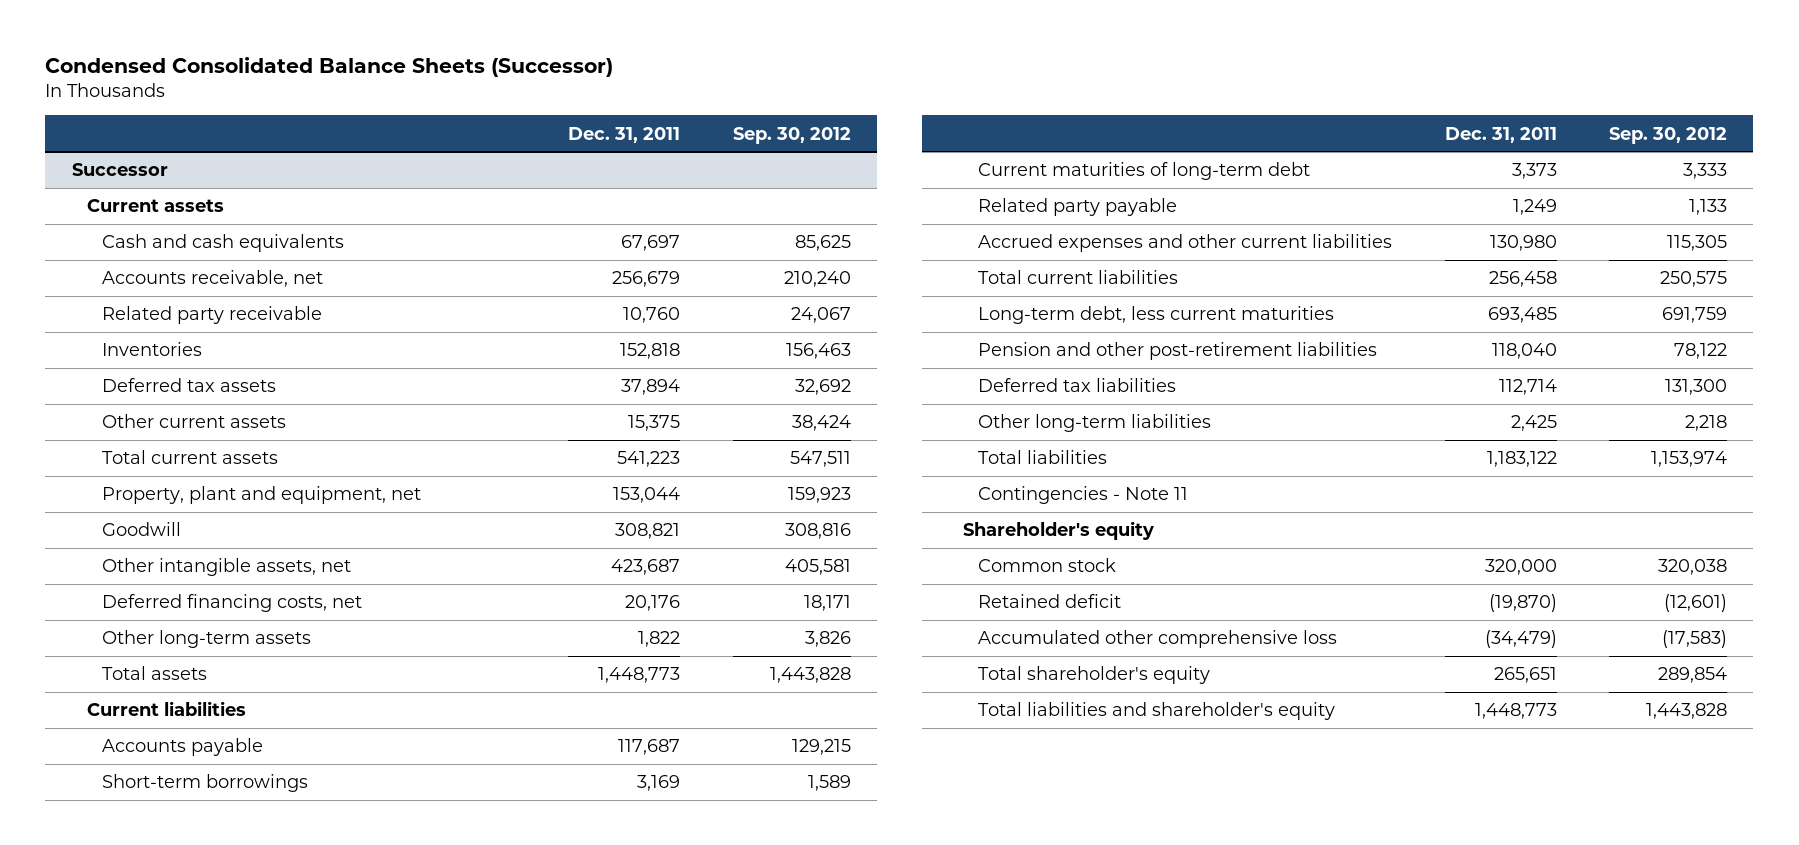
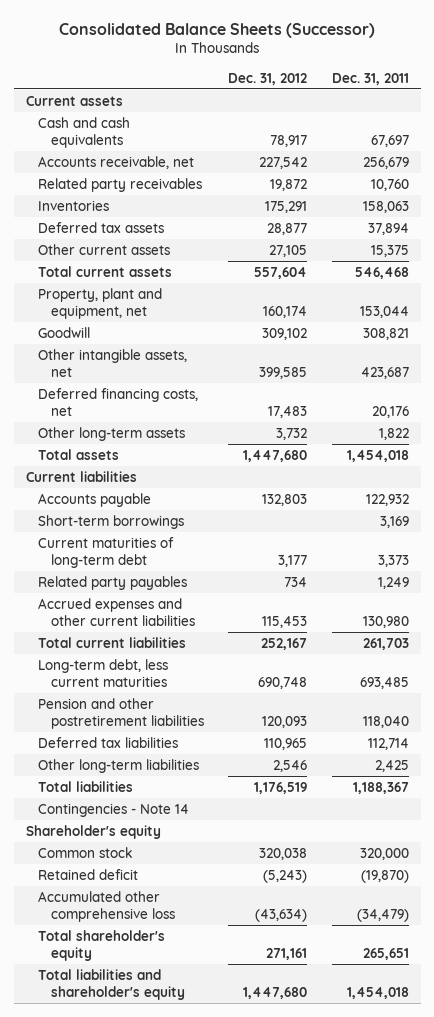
- Condensed Consolidated Balance Sheets (Successor)
+ Consolidated Balance Sheets (Successor)
- | Dec. 31, 2011 | Sep. 30, 2012
+ | Dec. 31, 2012 | Dec. 31, 2011
- Successor
- Related party receivable | 10,760 | 24,067
- Inventories | 152,818 | 156,463
+ Related party receivables | 19,872 | 10,760
+ Inventories | 175,291 | 158,063
- Total current assets | 541,223 | 547,511
+ Total current assets | 557,604 | 546,468
- Total assets | 1,448,773 | 1,443,828
+ Total assets | 1,447,680 | 1,454,018
- Accounts payable | 117,687 | 129,215
+ Accounts payable | 132,803 | 122,932
- Related party payable | 1,249 | 1,133
+ Related party payables | 734 | 1,249
- Total current liabilities | 256,458 | 250,575
+ Total current liabilities | 252,167 | 261,703
- Pension and other post-retirement liabilities | 118,040 | 78,122
+ Pension and other postretirement liabilities | 120,093 | 118,040
- Total liabilities | 1,183,122 | 1,153,974
- Contingencies - Note 11
+ Total liabilities | 1,176,519 | 1,188,367
+ Contingencies - Note 14
- Total liabilities and shareholder's equity | 1,448,773 | 1,443,828
+ Total liabilities and shareholder's equity | 1,447,680 | 1,454,018

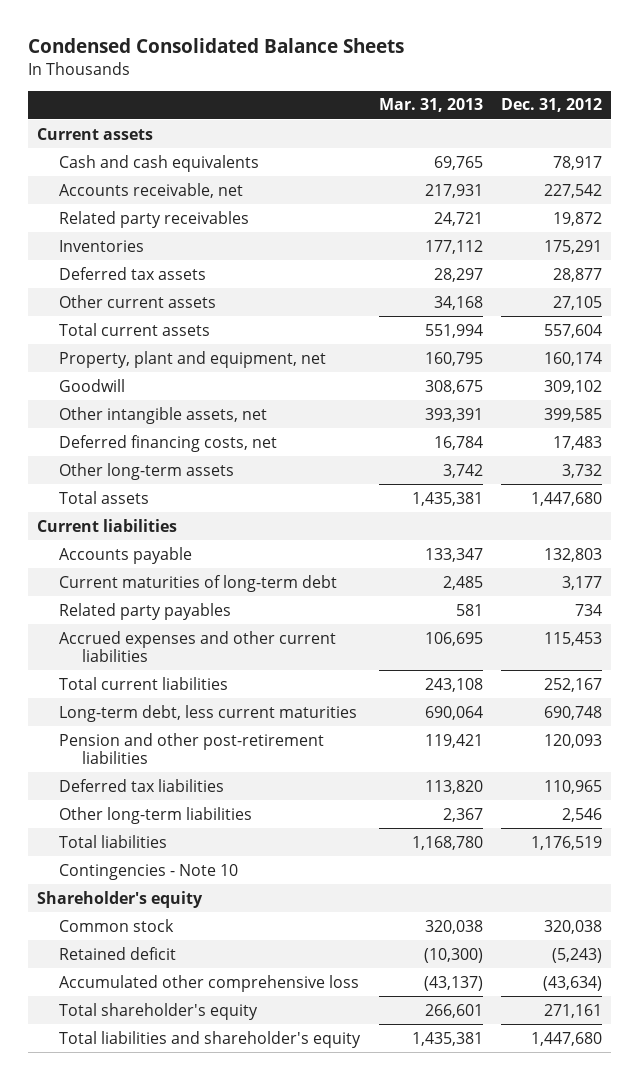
- Consolidated Balance Sheets (Successor)
+ Condensed Consolidated Balance Sheets
- | Dec. 31, 2012 | Dec. 31, 2011
+ | Mar. 31, 2013 | Dec. 31, 2012
- Short-term borrowings | | 3,169
- Pension and other postretirement liabilities | 120,093 | 118,040
+ Pension and other post-retirement liabilities | 119,421 | 120,093
- Contingencies - Note 14
+ Contingencies - Note 10

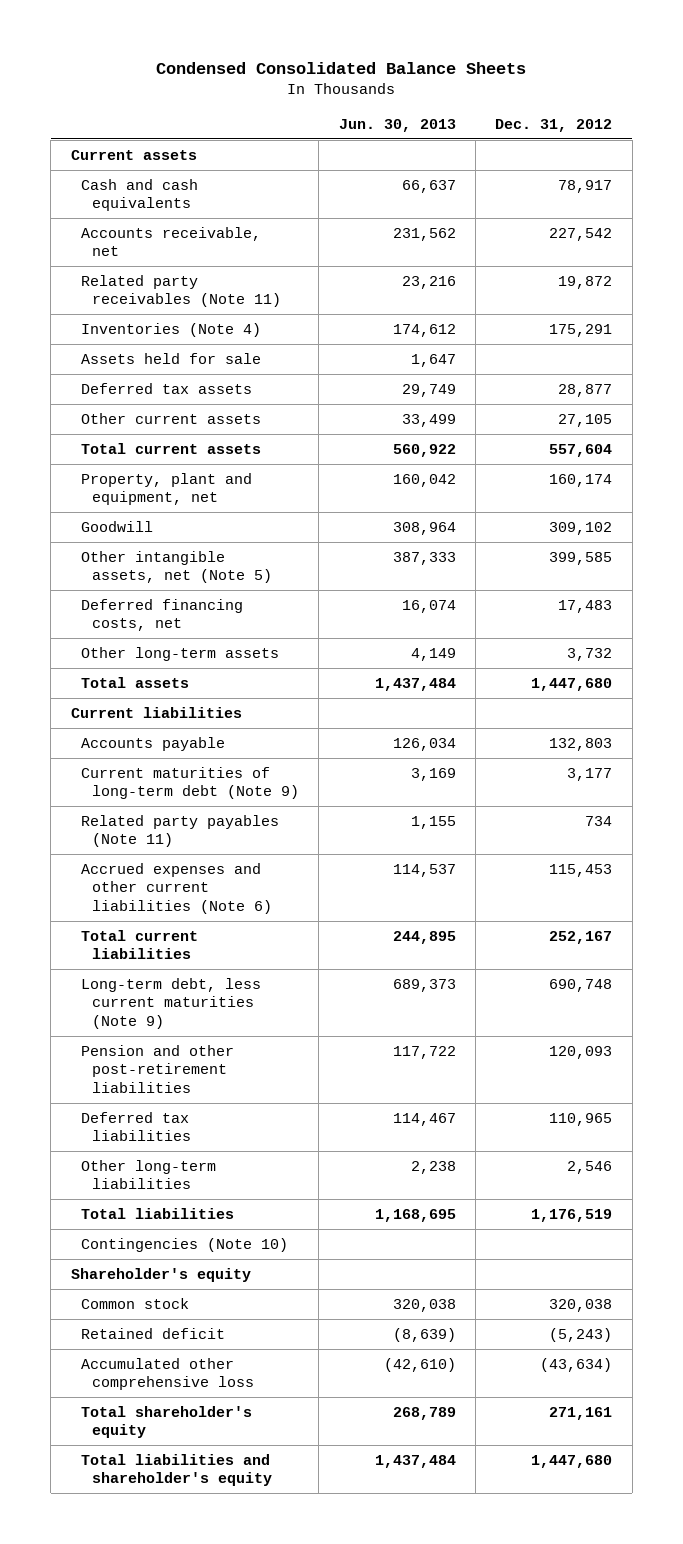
- | Mar. 31, 2013 | Dec. 31, 2012
+ | Jun. 30, 2013 | Dec. 31, 2012
- Related party receivables | 24,721 | 19,872
- Inventories | 177,112 | 175,291
+ Related party receivables (Note 11) | 23,216 | 19,872
+ Inventories (Note 4) | 174,612 | 175,291
+ Assets held for sale | 1,647 |
- Other intangible assets, net | 393,391 | 399,585
+ Other intangible assets, net (Note 5) | 387,333 | 399,585
- Current maturities of long-term debt | 2,485 | 3,177
- Related party payables | 581 | 734
- Accrued expenses and other current liabilities | 106,695 | 115,453
+ Current maturities of long-term debt (Note 9) | 3,169 | 3,177
+ Related party payables (Note 11) | 1,155 | 734
+ Accrued expenses and other current liabilities (Note 6) | 114,537 | 115,453
- Long-term debt, less current maturities | 690,064 | 690,748
+ Long-term debt, less current maturities (Note 9) | 689,373 | 690,748
- Contingencies - Note 10
+ Contingencies (Note 10)

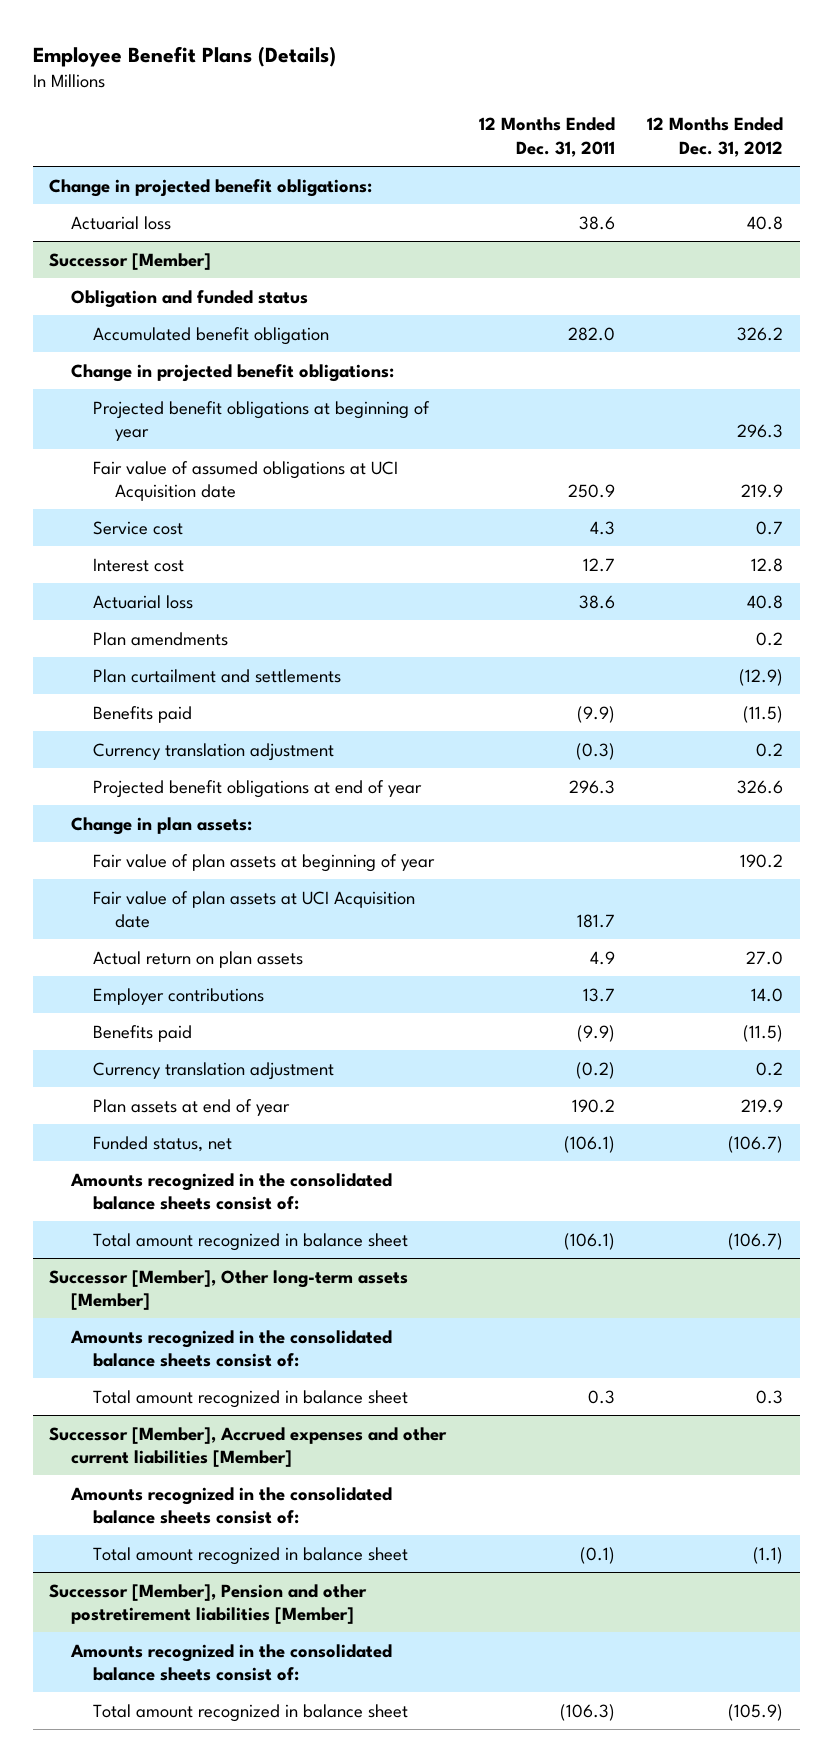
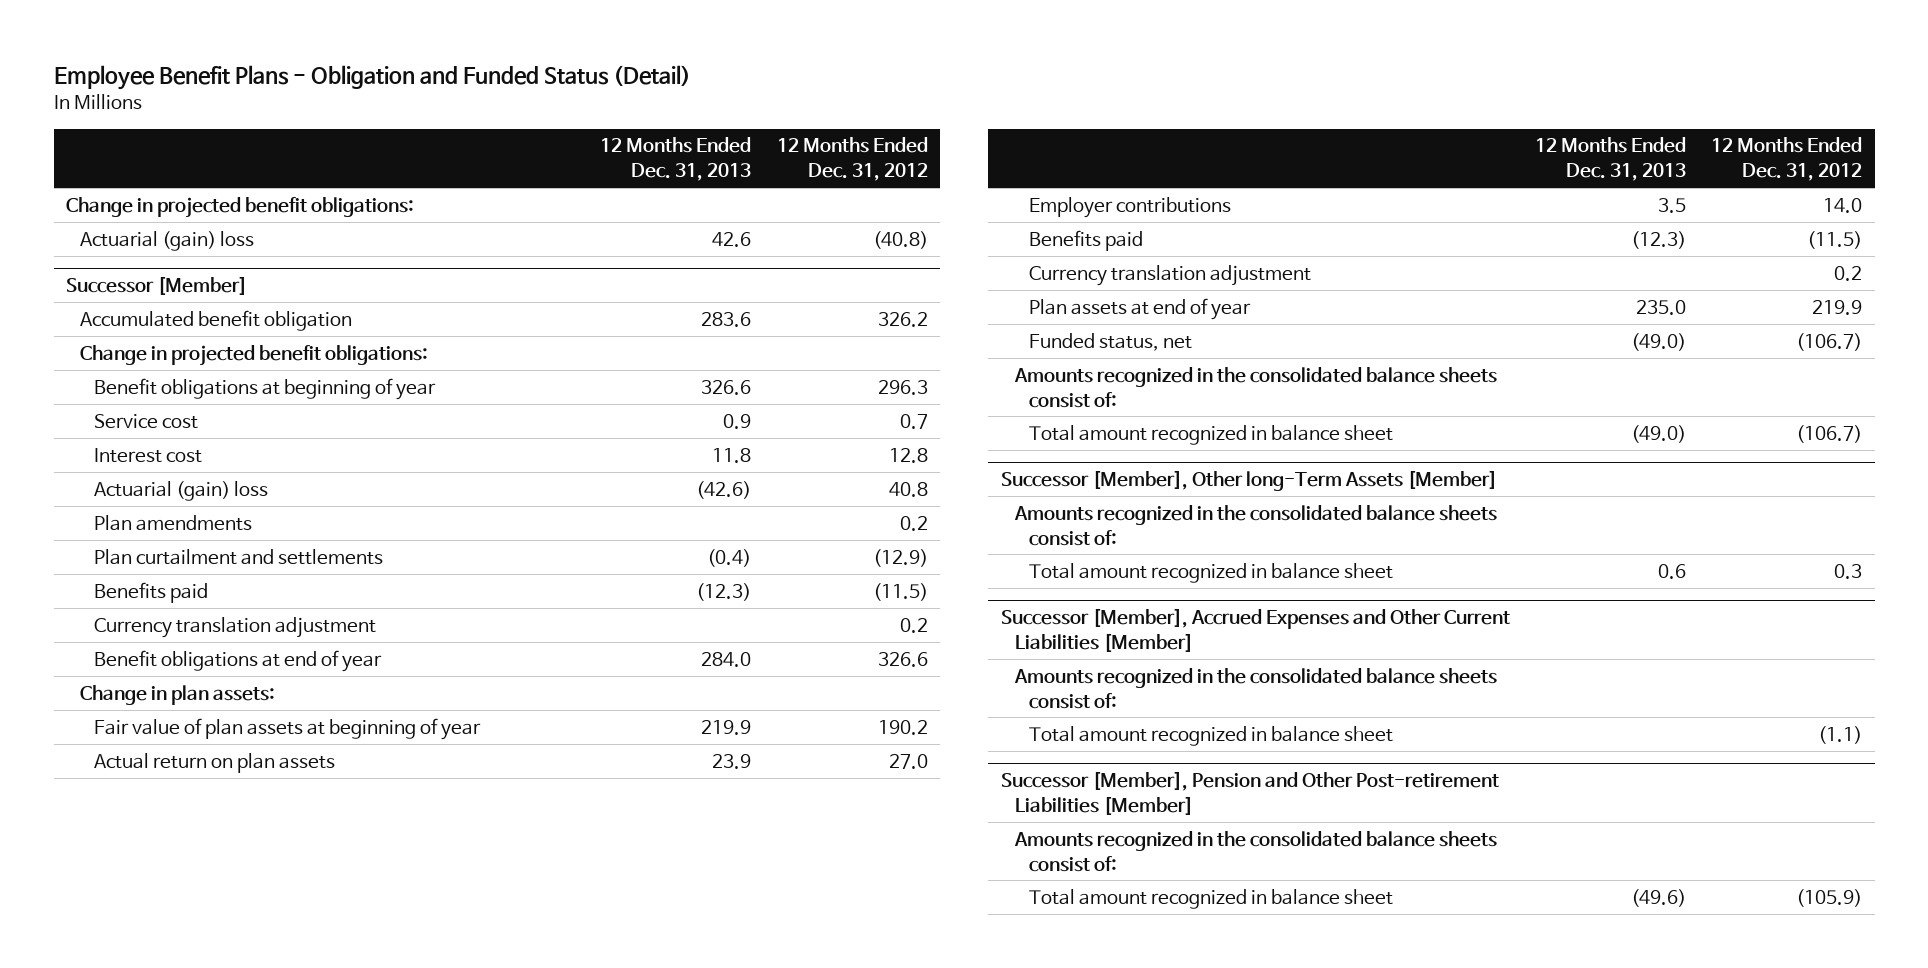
- Employee Benefit Plans (Details)
+ Employee Benefit Plans - Obligation and Funded Status (Detail)
- | 12 Months Ended Dec. 31, 2011 | 12 Months Ended Dec. 31, 2012
+ | 12 Months Ended Dec. 31, 2013 | 12 Months Ended Dec. 31, 2012
- Actuarial loss | 38.6 | 40.8
+ Actuarial (gain) loss | 42.6 | (40.8)
@ Successor [Member]
- Obligation and funded status
- Projected benefit obligations at beginning of year | | 296.3
- Fair value of assumed obligations at UCI Acquisition date | 250.9 | 219.9
+ Benefit obligations at beginning of year | 326.6 | 296.3
- Actuarial loss | 38.6 | 40.8
+ Actuarial (gain) loss | (42.6) | 40.8
- Projected benefit obligations at end of year | 296.3 | 326.6
+ Benefit obligations at end of year | 284.0 | 326.6
- Fair value of plan assets at UCI Acquisition date | 181.7 |
- Successor [Member], Other long-term assets [Member]
+ Successor [Member], Other long-Term Assets [Member]
- Successor [Member], Accrued expenses and other current liabilities [Member]
+ Successor [Member], Accrued Expenses and Other Current Liabilities [Member]
- Successor [Member], Pension and other postretirement liabilities [Member]
+ Successor [Member], Pension and Other Post-retirement Liabilities [Member]

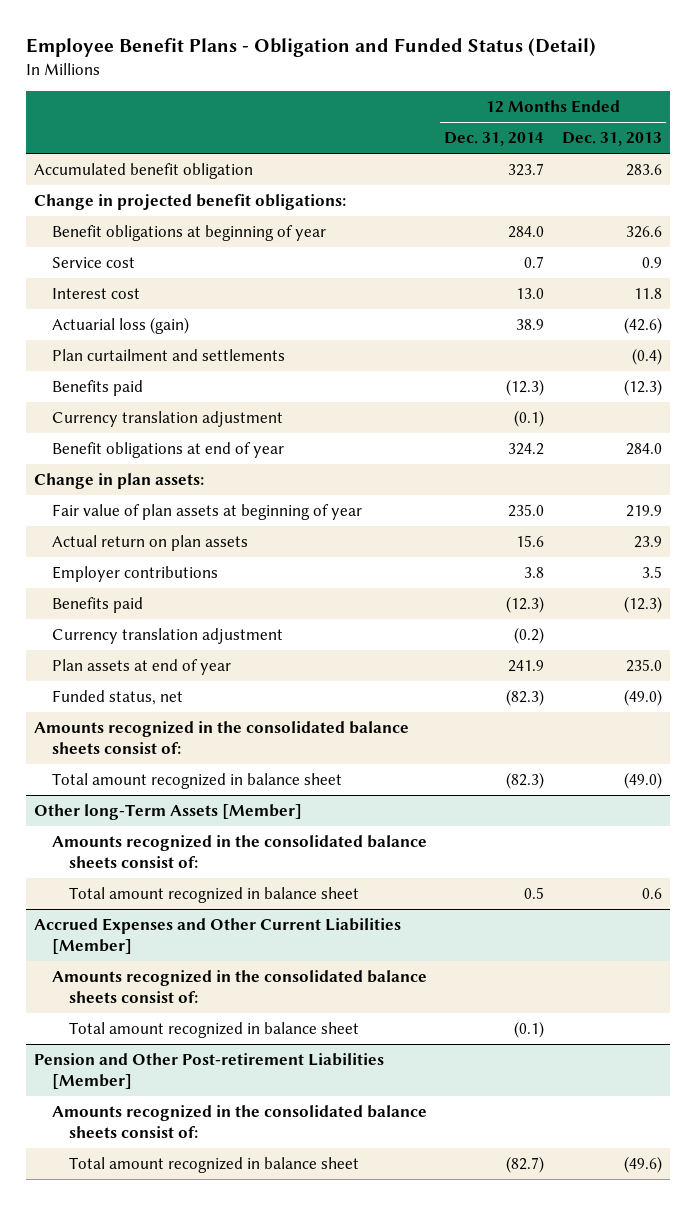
- | 12 Months Ended Dec. 31, 2013 | 12 Months Ended Dec. 31, 2012
+ | 12 Months Ended Dec. 31, 2014 | 12 Months Ended Dec. 31, 2013
- Change in projected benefit obligations:
- Actuarial (gain) loss | 42.6 | (40.8)
- Successor [Member]
- Actuarial (gain) loss | (42.6) | 40.8
- Plan amendments | | 0.2
+ Actuarial loss (gain) | 38.9 | (42.6)
- Successor [Member], Other long-Term Assets [Member]
+ Other long-Term Assets [Member]
- Successor [Member], Accrued Expenses and Other Current Liabilities [Member]
+ Accrued Expenses and Other Current Liabilities [Member]
- Successor [Member], Pension and Other Post-retirement Liabilities [Member]
+ Pension and Other Post-retirement Liabilities [Member]

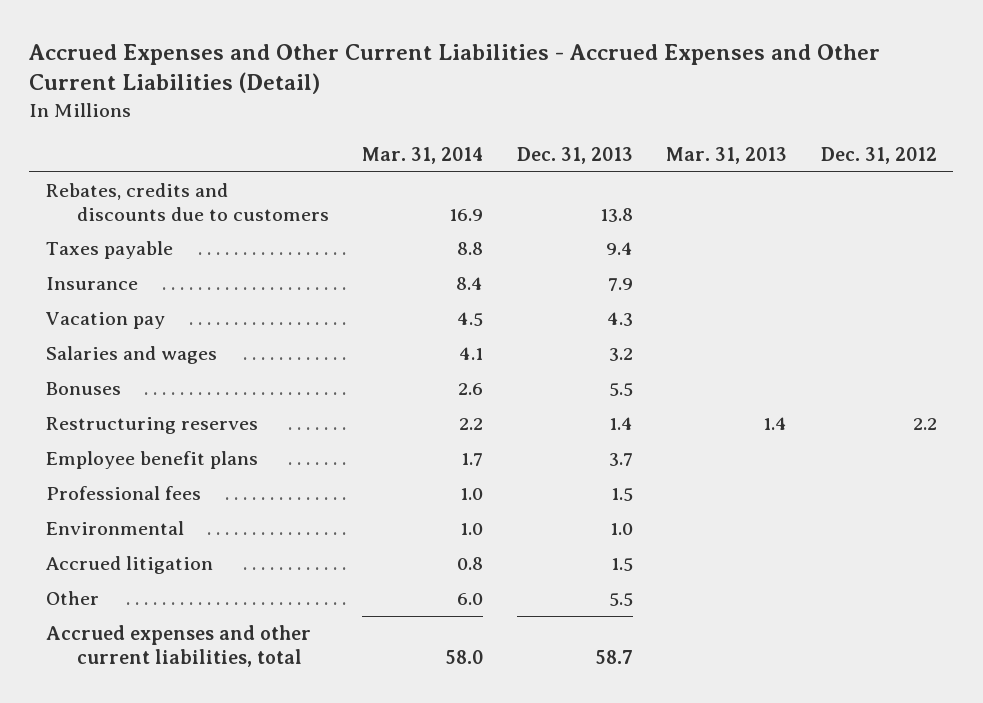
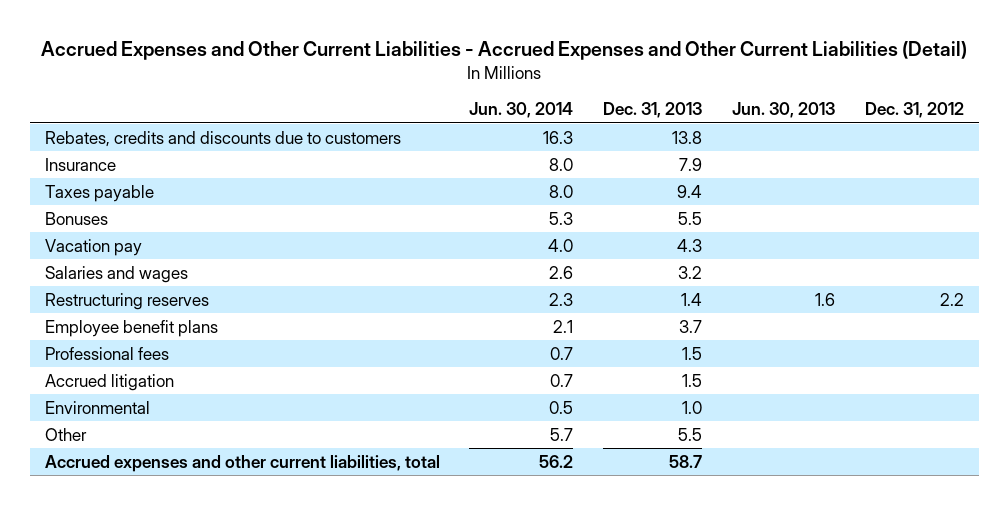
- | Mar. 31, 2014 | Dec. 31, 2013 | Mar. 31, 2013 | Dec. 31, 2012
+ | Jun. 30, 2014 | Dec. 31, 2013 | Jun. 30, 2013 | Dec. 31, 2012
moved down: Taxes payable | 8.0 | 9.4 | |
moved up: Bonuses | 5.3 | 5.5 | |
moved down: Environmental | 0.5 | 1.0 | |

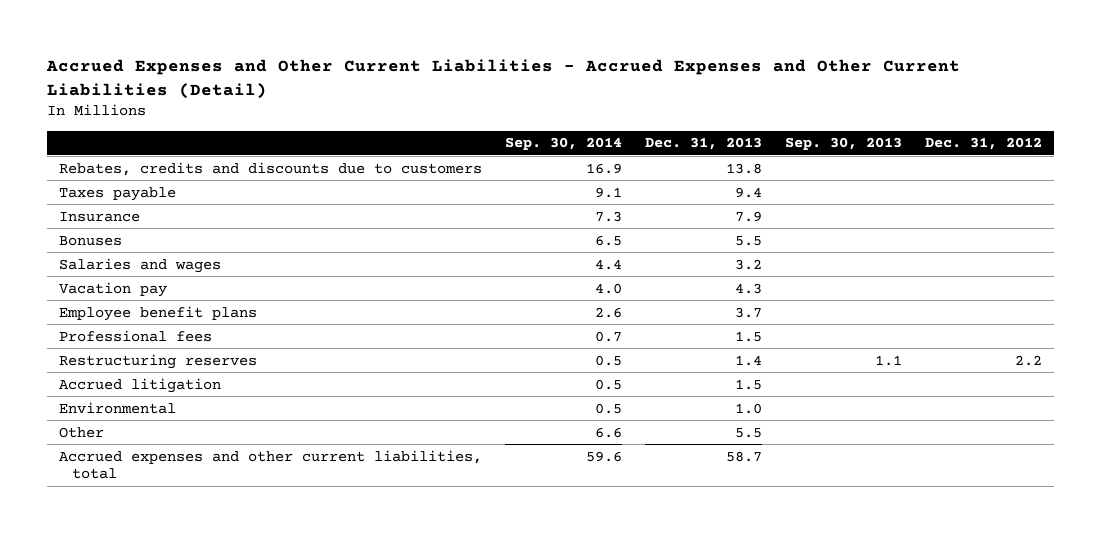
- | Jun. 30, 2014 | Dec. 31, 2013 | Jun. 30, 2013 | Dec. 31, 2012
+ | Sep. 30, 2014 | Dec. 31, 2013 | Sep. 30, 2013 | Dec. 31, 2012
moved down: Insurance | 7.3 | 7.9 | |
moved down: Vacation pay | 4.0 | 4.3 | |
moved down: Restructuring reserves | 0.5 | 1.4 | 1.1 | 2.2

